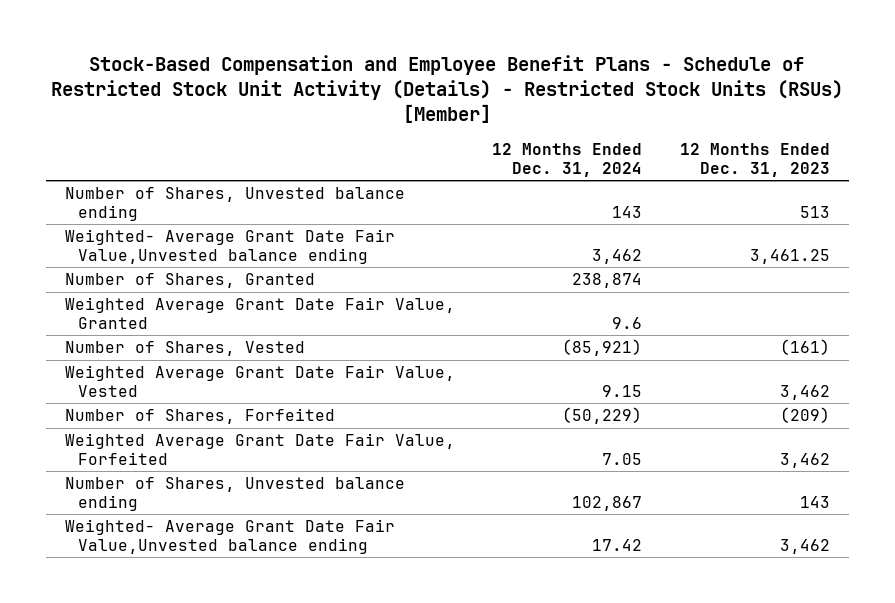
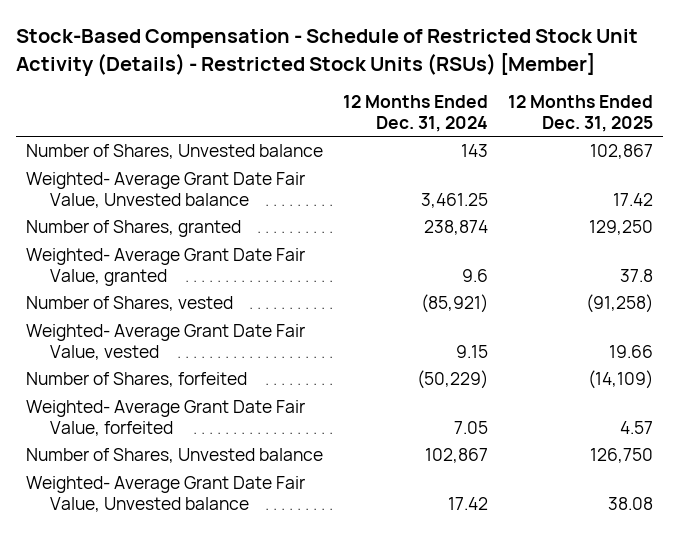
- Stock-Based Compensation and Employee Benefit Plans - Schedule of Restricted Stock Unit Activity (Details) - Restricted Stock Units (RSUs) [Member]
+ Stock-Based Compensation - Schedule of Restricted Stock Unit Activity (Details) - Restricted Stock Units (RSUs) [Member]
- | 12 Months Ended Dec. 31, 2024 | 12 Months Ended Dec. 31, 2023
+ | 12 Months Ended Dec. 31, 2024 | 12 Months Ended Dec. 31, 2025
- Number of Shares, Unvested balance ending | 143 | 513
- Weighted- Average Grant Date Fair Value,Unvested balance ending | 3,462 | 3,461.25
- Number of Shares, Granted | 238,874 |
- Weighted Average Grant Date Fair Value, Granted | 9.6 |
- Number of Shares, Vested | (85,921) | (161)
- Weighted Average Grant Date Fair Value, Vested | 9.15 | 3,462
- Number of Shares, Forfeited | (50,229) | (209)
- Weighted Average Grant Date Fair Value, Forfeited | 7.05 | 3,462
- Number of Shares, Unvested balance ending | 102,867 | 143
- Weighted- Average Grant Date Fair Value,Unvested balance ending | 17.42 | 3,462
+ Number of Shares, Unvested balance | 143 | 102,867
+ Weighted- Average Grant Date Fair Value, Unvested balance | 3,461.25 | 17.42
+ Number of Shares, granted | 238,874 | 129,250
+ Weighted- Average Grant Date Fair Value, granted | 9.6 | 37.8
+ Number of Shares, vested | (85,921) | (91,258)
+ Weighted- Average Grant Date Fair Value, vested | 9.15 | 19.66
+ Number of Shares, forfeited | (50,229) | (14,109)
+ Weighted- Average Grant Date Fair Value, forfeited | 7.05 | 4.57
+ Number of Shares, Unvested balance | 102,867 | 126,750
+ Weighted- Average Grant Date Fair Value, Unvested balance | 17.42 | 38.08

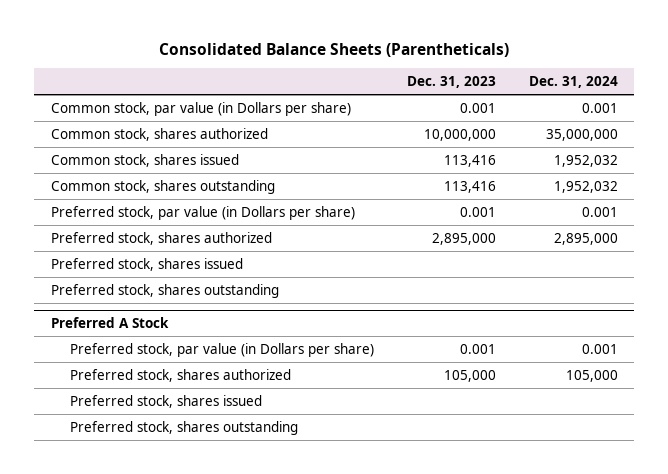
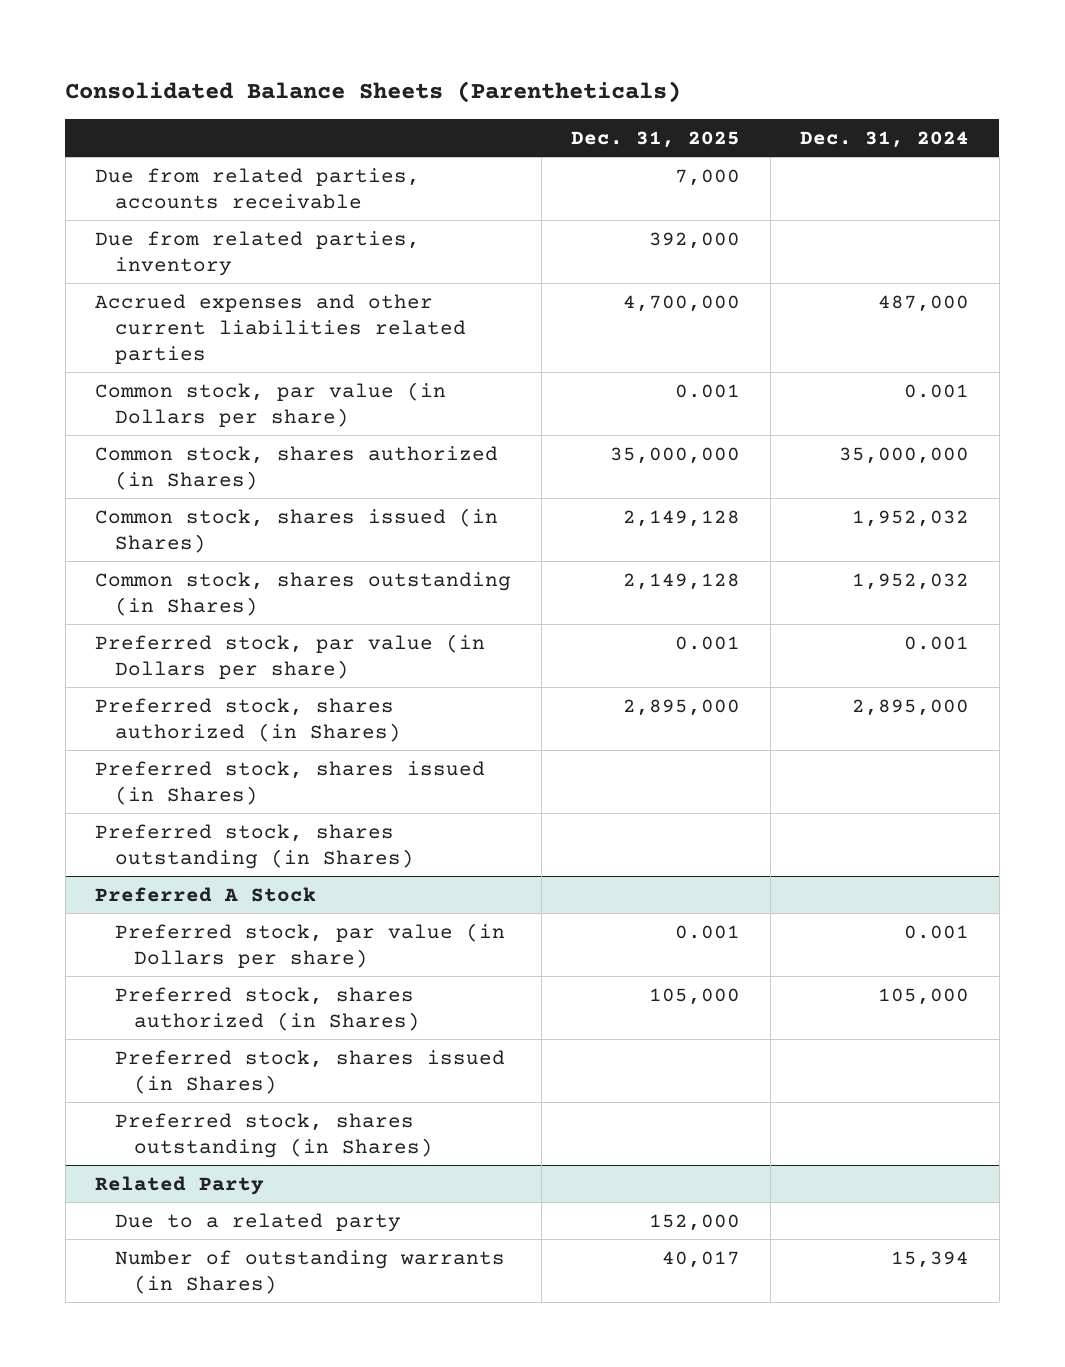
- | Dec. 31, 2023 | Dec. 31, 2024
+ | Dec. 31, 2025 | Dec. 31, 2024
+ Due from related parties, accounts receivable | 7,000 |
+ Due from related parties, inventory | 392,000 |
+ Accrued expenses and other current liabilities related parties | 4,700,000 | 487,000
- Common stock, shares authorized | 10,000,000 | 35,000,000
- Common stock, shares issued | 113,416 | 1,952,032
- Common stock, shares outstanding | 113,416 | 1,952,032
+ Common stock, shares authorized (in Shares) | 35,000,000 | 35,000,000
+ Common stock, shares issued (in Shares) | 2,149,128 | 1,952,032
+ Common stock, shares outstanding (in Shares) | 2,149,128 | 1,952,032
- Preferred stock, shares authorized | 2,895,000 | 2,895,000
- Preferred stock, shares issued
- Preferred stock, shares outstanding
+ Preferred stock, shares authorized (in Shares) | 2,895,000 | 2,895,000
+ Preferred stock, shares issued (in Shares)
+ Preferred stock, shares outstanding (in Shares)
@ Preferred A Stock
- Preferred stock, shares authorized | 105,000 | 105,000
- Preferred stock, shares issued
- Preferred stock, shares outstanding
+ Preferred stock, shares authorized (in Shares) | 105,000 | 105,000
+ Preferred stock, shares issued (in Shares)
+ Preferred stock, shares outstanding (in Shares)
+ Related Party
+ Due to a related party | 152,000 |
+ Number of outstanding warrants (in Shares) | 40,017 | 15,394

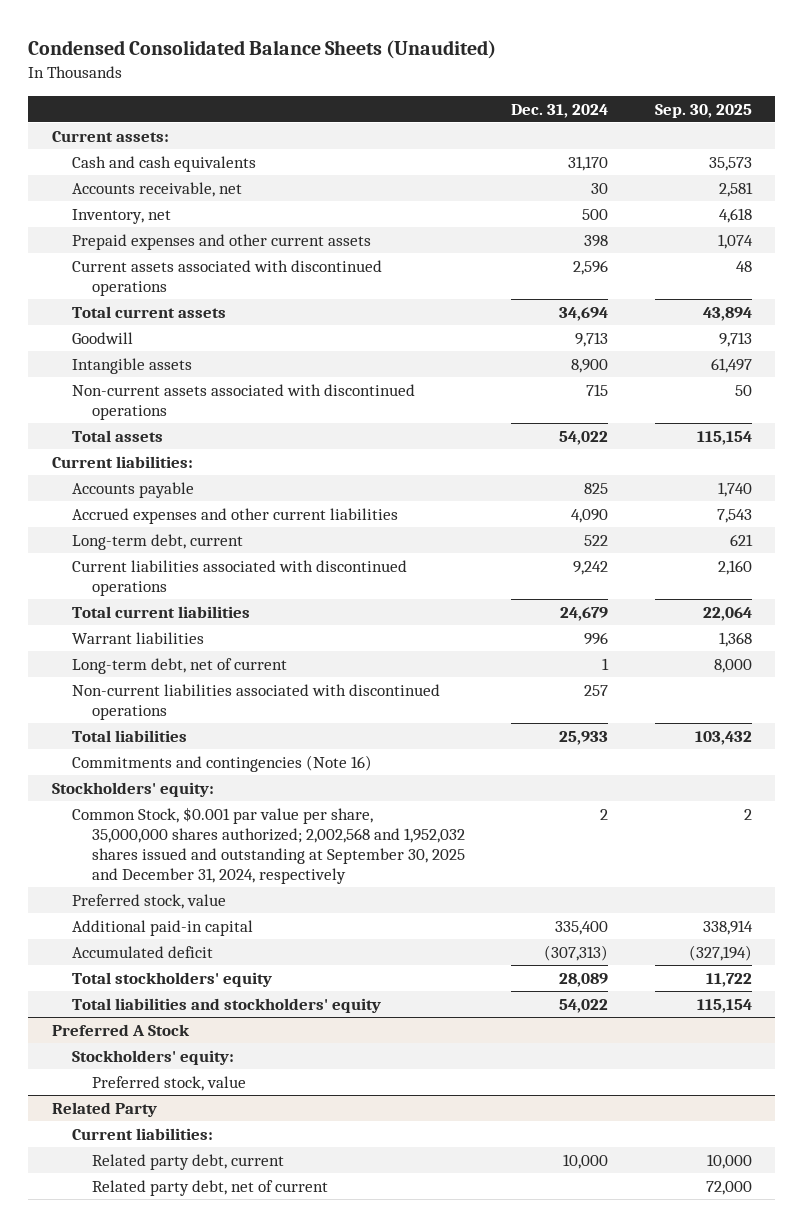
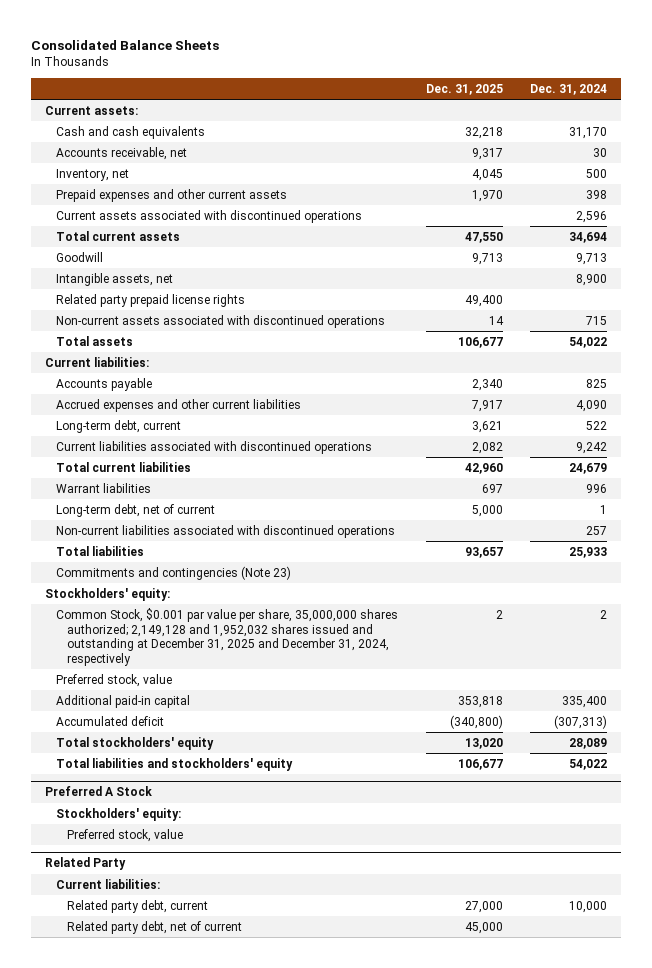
- Condensed Consolidated Balance Sheets (Unaudited)
+ Consolidated Balance Sheets
- | Dec. 31, 2024 | Sep. 30, 2025
+ | Dec. 31, 2025 | Dec. 31, 2024
- Intangible assets | 8,900 | 61,497
+ Intangible assets, net | | 8,900
+ Related party prepaid license rights | 49,400 |
- Commitments and contingencies (Note 16)
+ Commitments and contingencies (Note 23)
- Common Stock, $0.001 par value per share, 35,000,000 shares authorized; 2,002,568 and 1,952,032 shares issued and outstanding at September 30, 2025 and December 31, 2024, respectively | 2 | 2
+ Common Stock, $0.001 par value per share, 35,000,000 shares authorized; 2,149,128 and 1,952,032 shares issued and outstanding at December 31, 2025 and December 31, 2024, respectively | 2 | 2

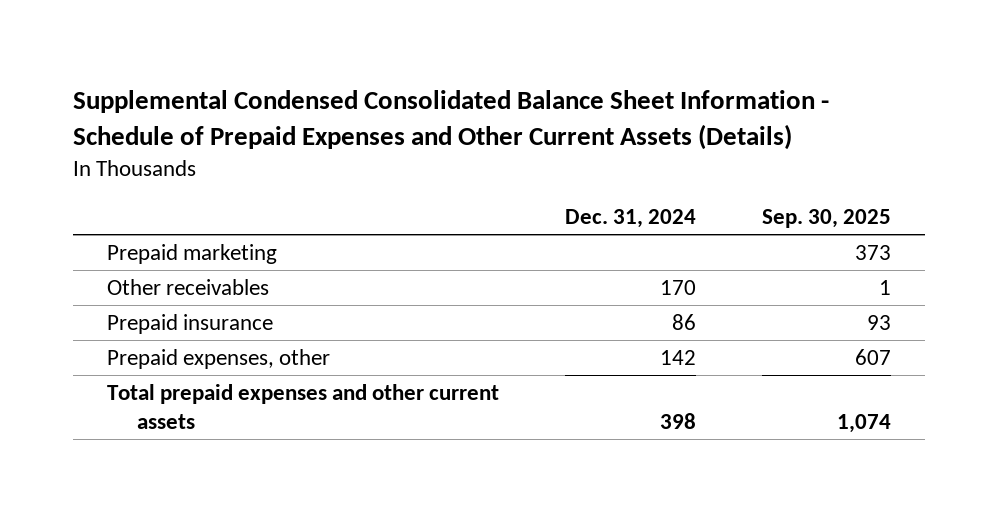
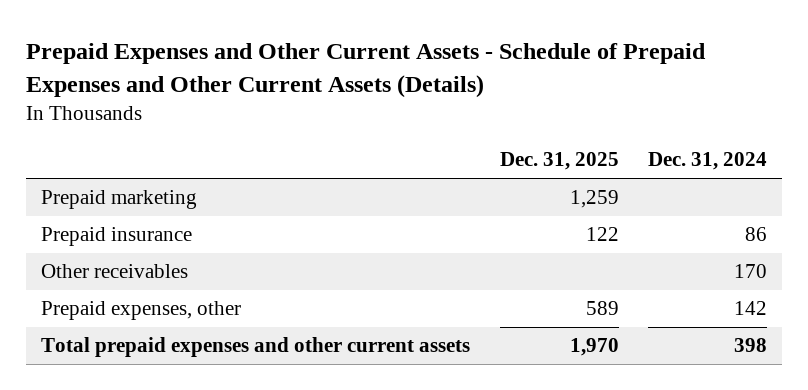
- Supplemental Condensed Consolidated Balance Sheet Information - Schedule of Prepaid Expenses and Other Current Assets (Details)
+ Prepaid Expenses and Other Current Assets - Schedule of Prepaid Expenses and Other Current Assets (Details)
- | Dec. 31, 2024 | Sep. 30, 2025
+ | Dec. 31, 2025 | Dec. 31, 2024
moved down: Other receivables | | 170

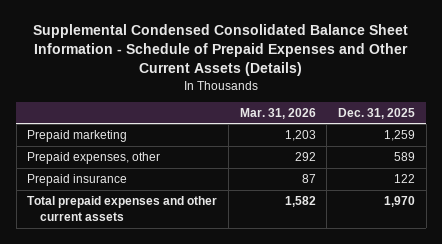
- Prepaid Expenses and Other Current Assets - Schedule of Prepaid Expenses and Other Current Assets (Details)
+ Supplemental Condensed Consolidated Balance Sheet Information - Schedule of Prepaid Expenses and Other Current Assets (Details)
- | Dec. 31, 2025 | Dec. 31, 2024
+ | Mar. 31, 2026 | Dec. 31, 2025
- Other receivables | | 170
moved down: Prepaid insurance | 87 | 122

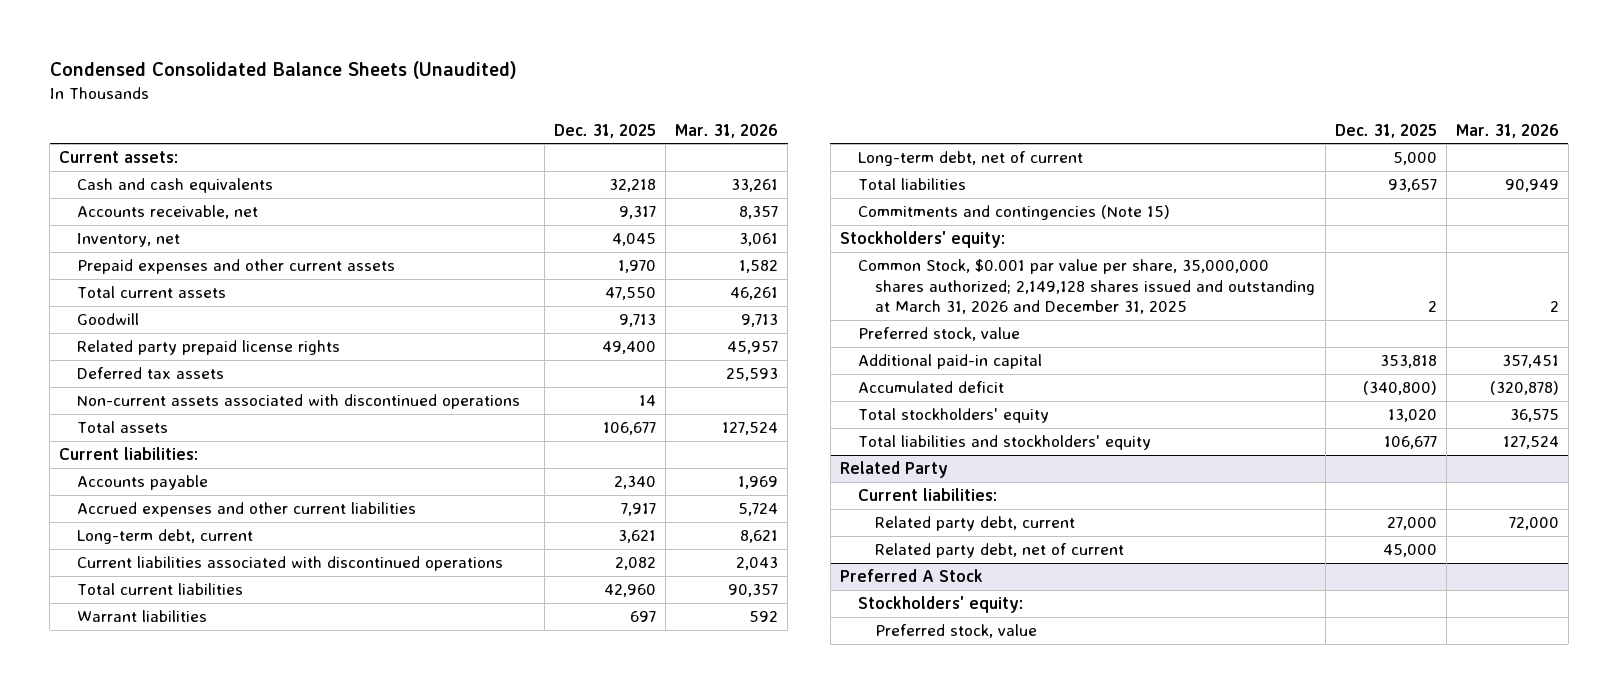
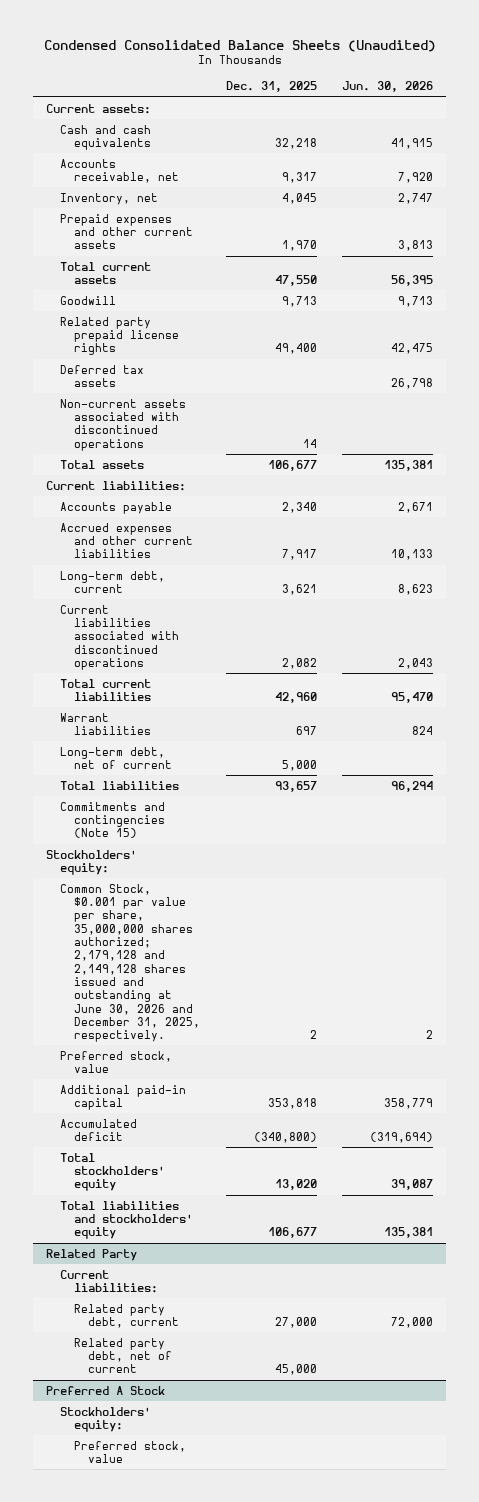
- | Dec. 31, 2025 | Mar. 31, 2026
+ | Dec. 31, 2025 | Jun. 30, 2026
- Common Stock, $0.001 par value per share, 35,000,000 shares authorized; 2,149,128 shares issued and outstanding at March 31, 2026 and December 31, 2025 | 2 | 2
+ Common Stock, $0.001 par value per share, 35,000,000 shares authorized; 2,179,128 and 2,149,128 shares issued and outstanding at June 30, 2026 and December 31, 2025, respectively. | 2 | 2

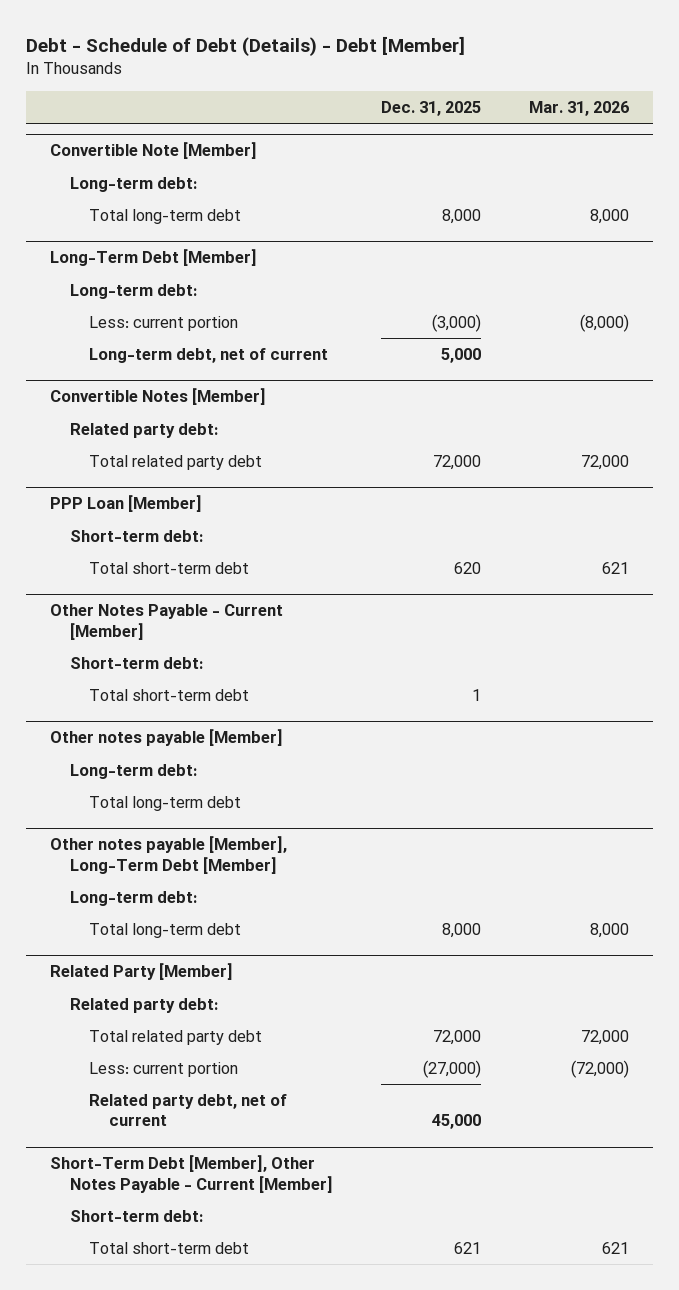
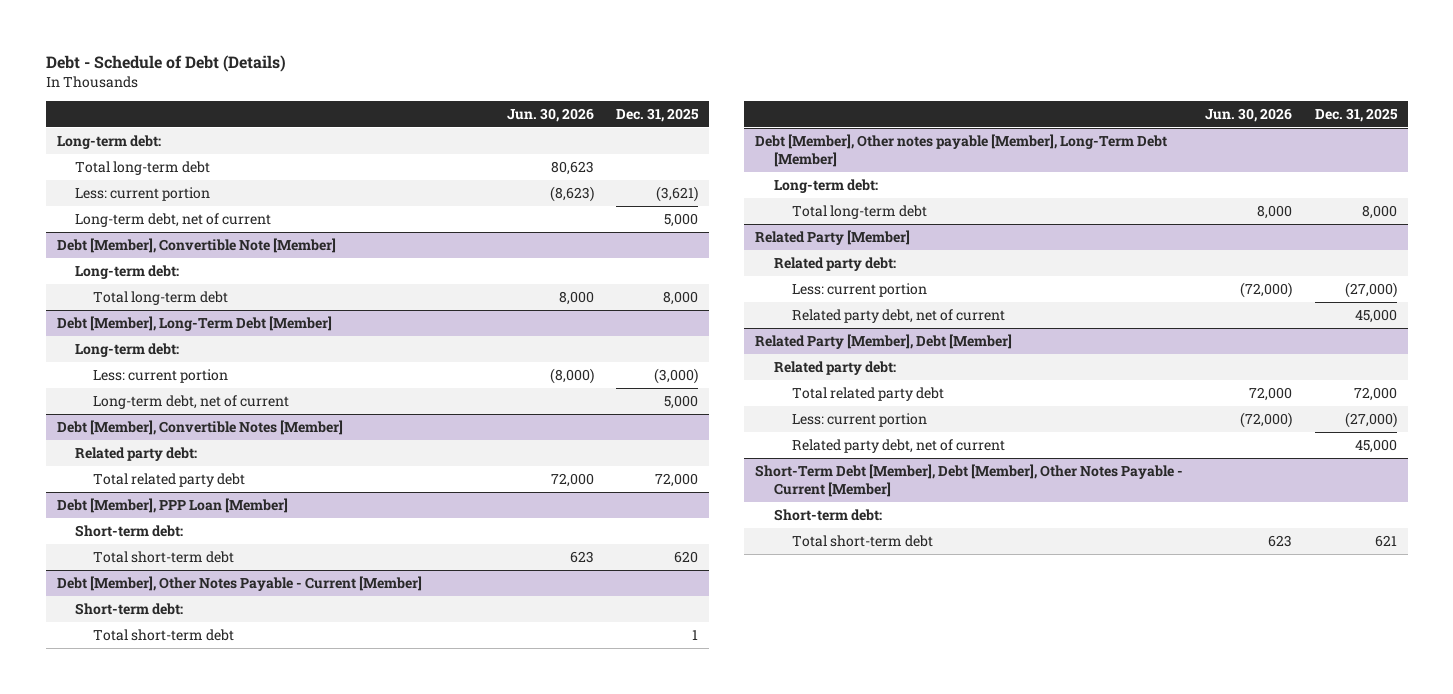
- Debt - Schedule of Debt (Details) - Debt [Member]
+ Debt - Schedule of Debt (Details)
- | Dec. 31, 2025 | Mar. 31, 2026
+ | Jun. 30, 2026 | Dec. 31, 2025
- Convertible Note [Member]
+ Total long-term debt | 80,623 |
+ Less: current portion | (8,623) | (3,621)
+ Long-term debt, net of current | | 5,000
+ Debt [Member], Convertible Note [Member]
+ Long-term debt:
- Long-Term Debt [Member]
+ Debt [Member], Long-Term Debt [Member]
- Convertible Notes [Member]
+ Debt [Member], Convertible Notes [Member]
- PPP Loan [Member]
+ Debt [Member], PPP Loan [Member]
- Other Notes Payable - Current [Member]
+ Debt [Member], Other Notes Payable - Current [Member]
- Other notes payable [Member]
- Long-term debt:
- Total long-term debt
- Other notes payable [Member], Long-Term Debt [Member]
+ Debt [Member], Other notes payable [Member], Long-Term Debt [Member]
@ Related Party [Member]
+ Less: current portion | (72,000) | (27,000)
+ Related party debt, net of current | | 45,000
+ Related Party [Member], Debt [Member]
+ Related party debt:
- Short-Term Debt [Member], Other Notes Payable - Current [Member]
+ Short-Term Debt [Member], Debt [Member], Other Notes Payable - Current [Member]

